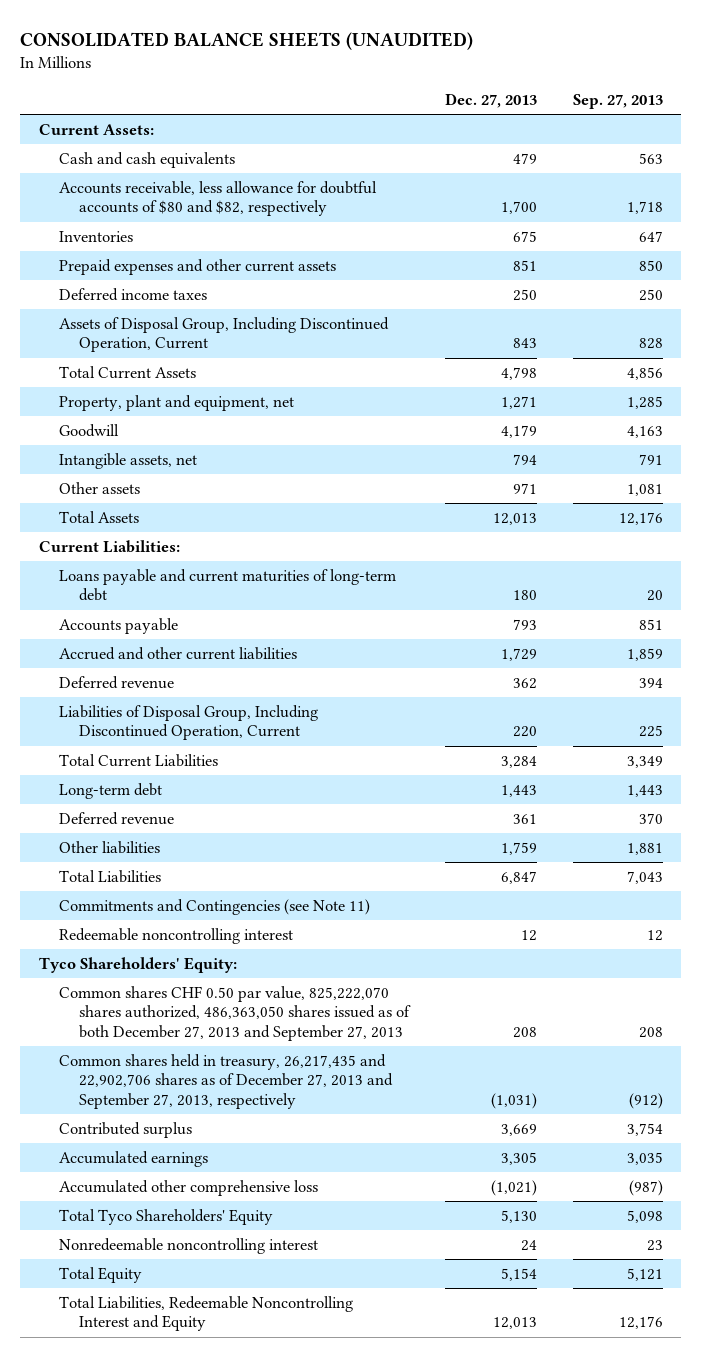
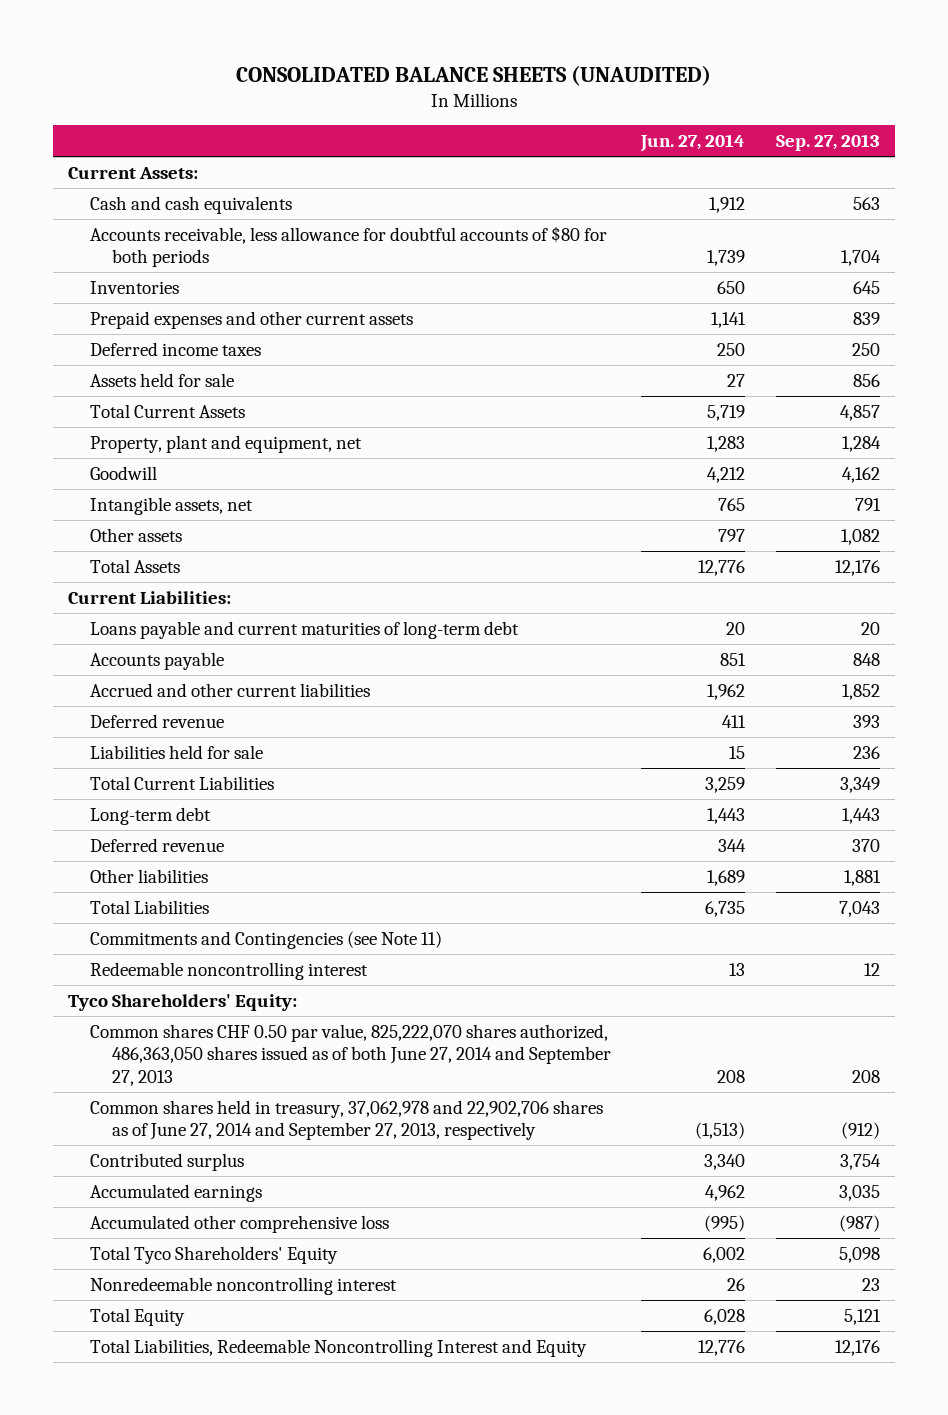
- | Dec. 27, 2013 | Sep. 27, 2013
+ | Jun. 27, 2014 | Sep. 27, 2013
- Accounts receivable, less allowance for doubtful accounts of $80 and $82, respectively | 1,700 | 1,718
- Inventories | 675 | 647
- Prepaid expenses and other current assets | 851 | 850
+ Accounts receivable, less allowance for doubtful accounts of $80 for both periods | 1,739 | 1,704
+ Inventories | 650 | 645
+ Prepaid expenses and other current assets | 1,141 | 839
- Assets of Disposal Group, Including Discontinued Operation, Current | 843 | 828
- Total Current Assets | 4,798 | 4,856
- Property, plant and equipment, net | 1,271 | 1,285
- Goodwill | 4,179 | 4,163
+ Assets held for sale | 27 | 856
+ Total Current Assets | 5,719 | 4,857
+ Property, plant and equipment, net | 1,283 | 1,284
+ Goodwill | 4,212 | 4,162
- Other assets | 971 | 1,081
+ Other assets | 797 | 1,082
- Accounts payable | 793 | 851
- Accrued and other current liabilities | 1,729 | 1,859
- Deferred revenue | 362 | 394
- Liabilities of Disposal Group, Including Discontinued Operation, Current | 220 | 225
+ Accounts payable | 851 | 848
+ Accrued and other current liabilities | 1,962 | 1,852
+ Deferred revenue | 411 | 393
+ Liabilities held for sale | 15 | 236
- Common shares CHF 0.50 par value, 825,222,070 shares authorized, 486,363,050 shares issued as of both December 27, 2013 and September 27, 2013 | 208 | 208
- Common shares held in treasury, 26,217,435 and 22,902,706 shares as of December 27, 2013 and September 27, 2013, respectively | (1,031) | (912)
+ Common shares CHF 0.50 par value, 825,222,070 shares authorized, 486,363,050 shares issued as of both June 27, 2014 and September 27, 2013 | 208 | 208
+ Common shares held in treasury, 37,062,978 and 22,902,706 shares as of June 27, 2014 and September 27, 2013, respectively | (1,513) | (912)

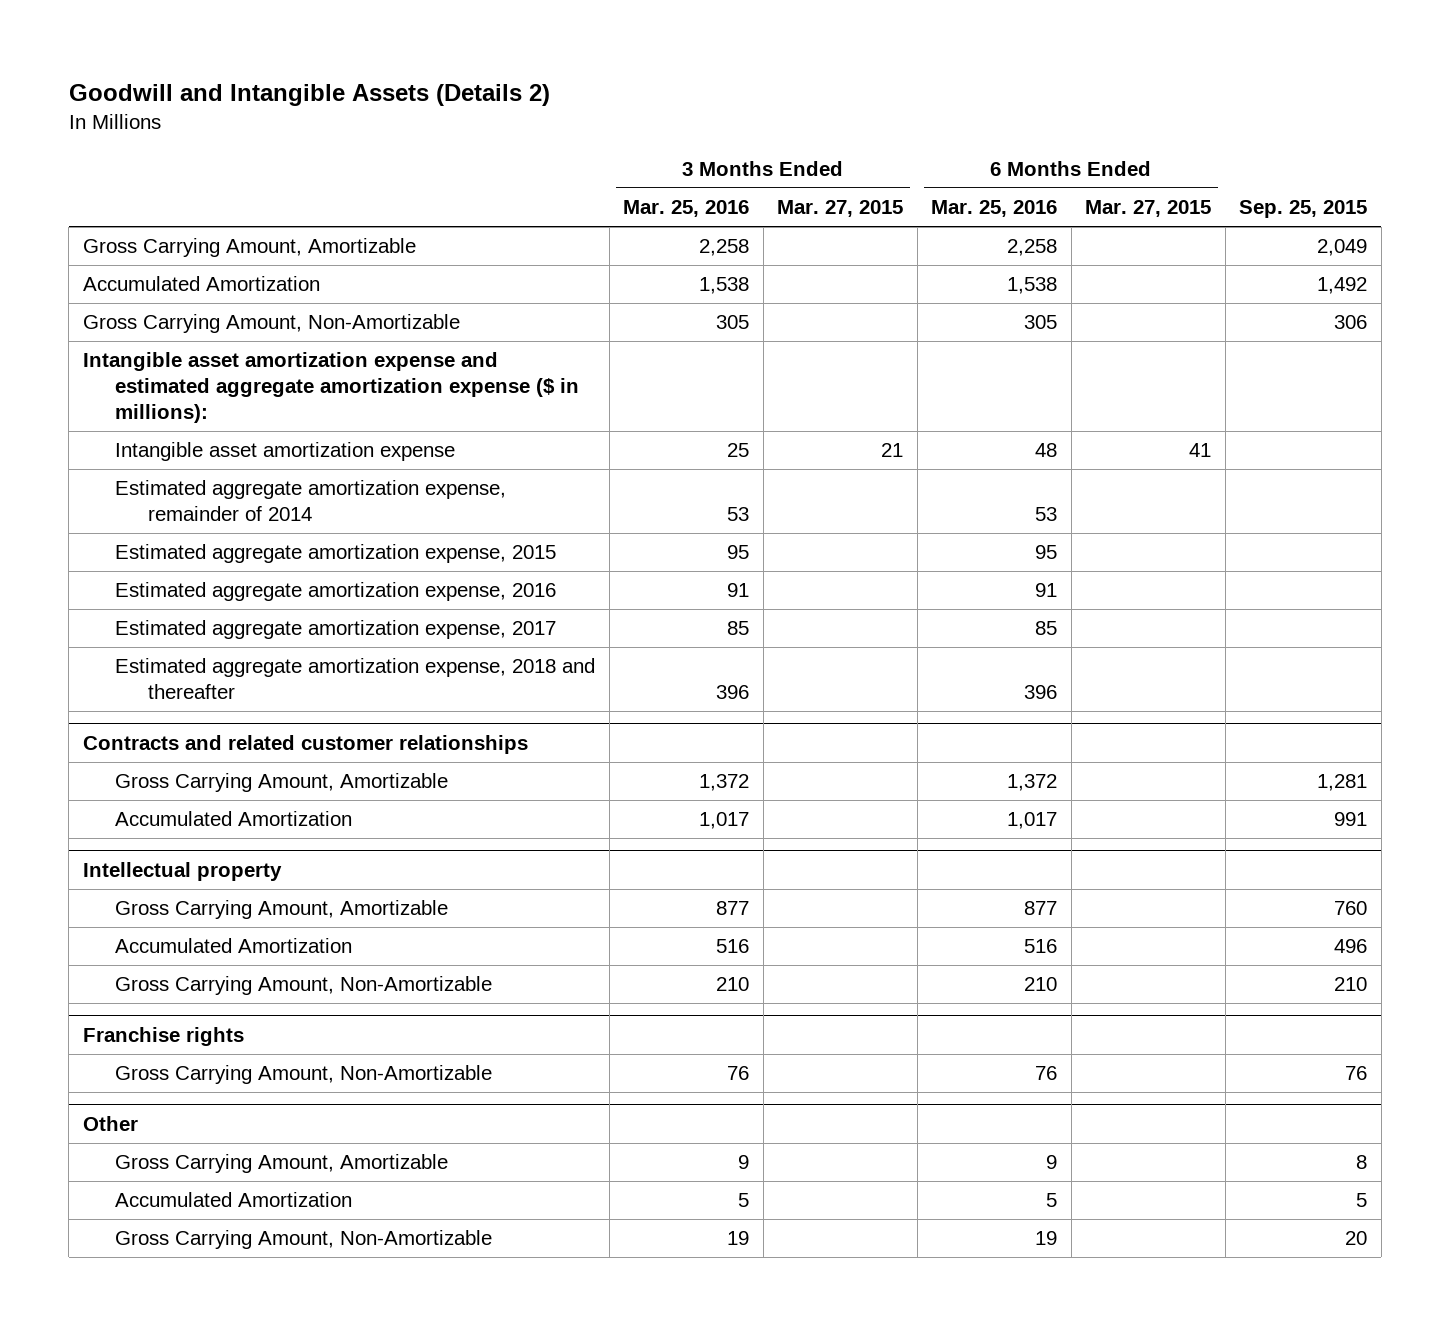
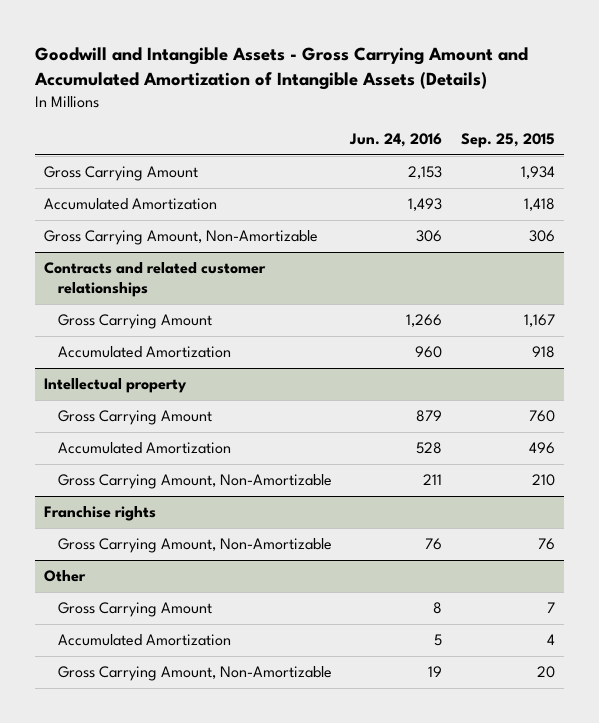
- Goodwill and Intangible Assets (Details 2)
+ Goodwill and Intangible Assets - Gross Carrying Amount and Accumulated Amortization of Intangible Assets (Details)
- | 3 Months Ended Mar. 25, 2016 | 3 Months Ended Mar. 27, 2015 | 6 Months Ended Mar. 25, 2016 | 6 Months Ended Mar. 27, 2015 | Sep. 25, 2015
+ | Jun. 24, 2016 | Sep. 25, 2015
- Gross Carrying Amount, Amortizable | 2,258 | | 2,258 | | 2,049
- Accumulated Amortization | 1,538 | | 1,538 | | 1,492
+ Gross Carrying Amount | 2,153 | 1,934
+ Accumulated Amortization | 1,493 | 1,418
- Intangible asset amortization expense and estimated aggregate amortization expense ($ in millions):
- Intangible asset amortization expense | 25 | 21 | 48 | 41 |
- Estimated aggregate amortization expense, remainder of 2014 | 53 | | 53 | |
- Estimated aggregate amortization expense, 2015 | 95 | | 95 | |
- Estimated aggregate amortization expense, 2016 | 91 | | 91 | |
- Estimated aggregate amortization expense, 2017 | 85 | | 85 | |
- Estimated aggregate amortization expense, 2018 and thereafter | 396 | | 396 | |
@ Contracts and related customer relationships
- Gross Carrying Amount, Amortizable | 1,372 | | 1,372 | | 1,281
- Accumulated Amortization | 1,017 | | 1,017 | | 991
+ Gross Carrying Amount | 1,266 | 1,167
+ Accumulated Amortization | 960 | 918
@ Intellectual property
- Gross Carrying Amount, Amortizable | 877 | | 877 | | 760
+ Gross Carrying Amount | 879 | 760
@ Other
- Gross Carrying Amount, Amortizable | 9 | | 9 | | 8
- Accumulated Amortization | 5 | | 5 | | 5
+ Gross Carrying Amount | 8 | 7
+ Accumulated Amortization | 5 | 4

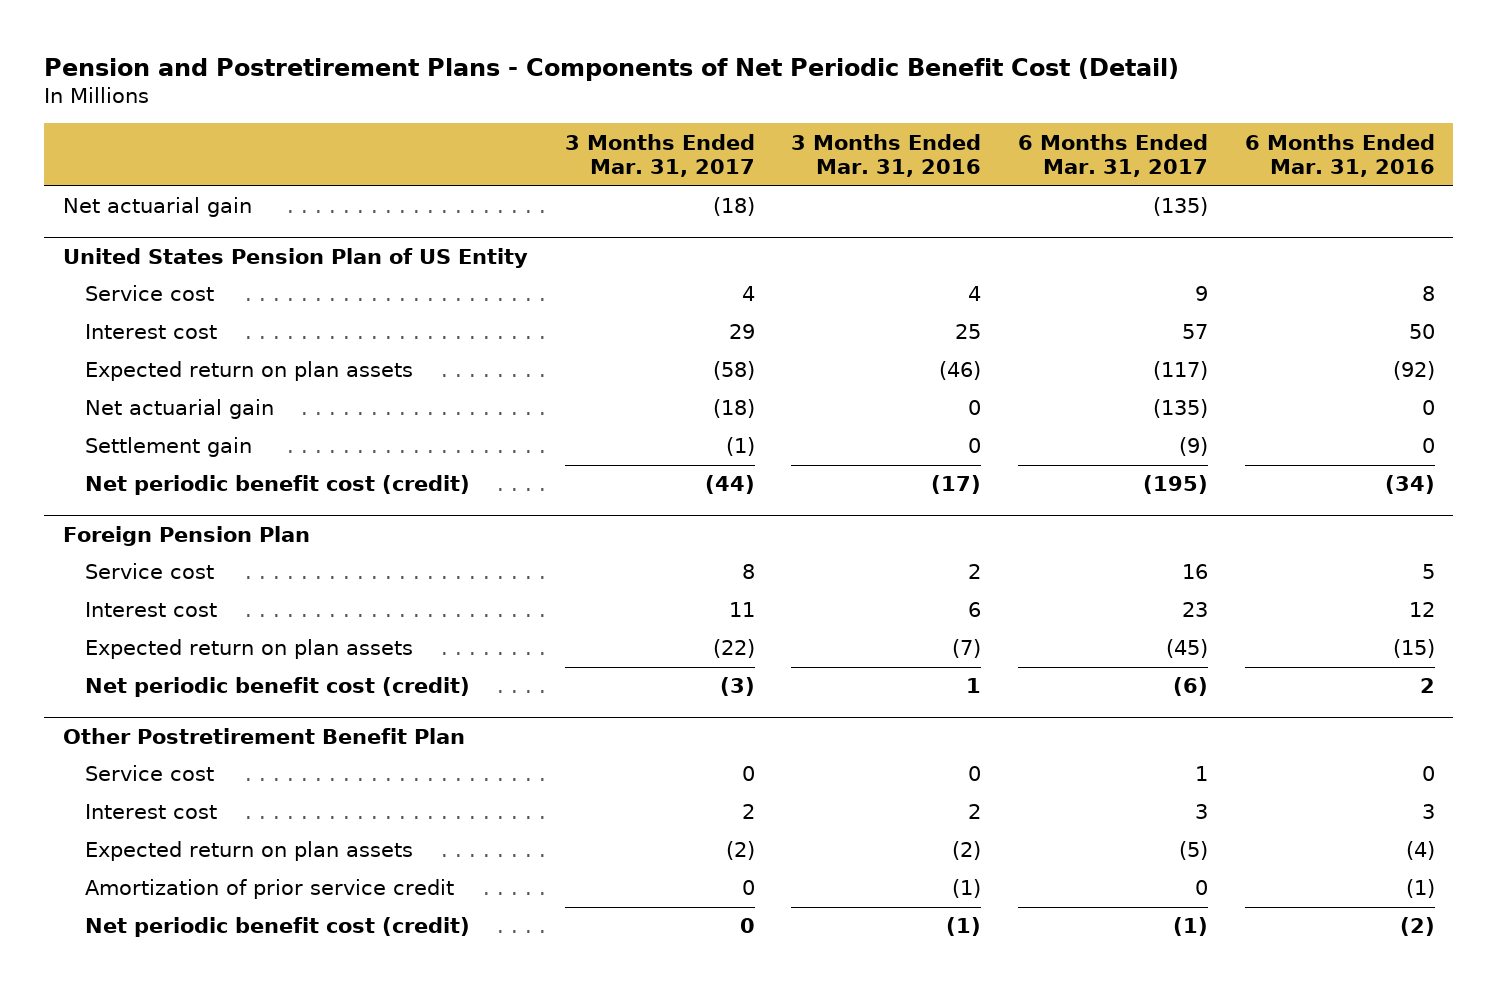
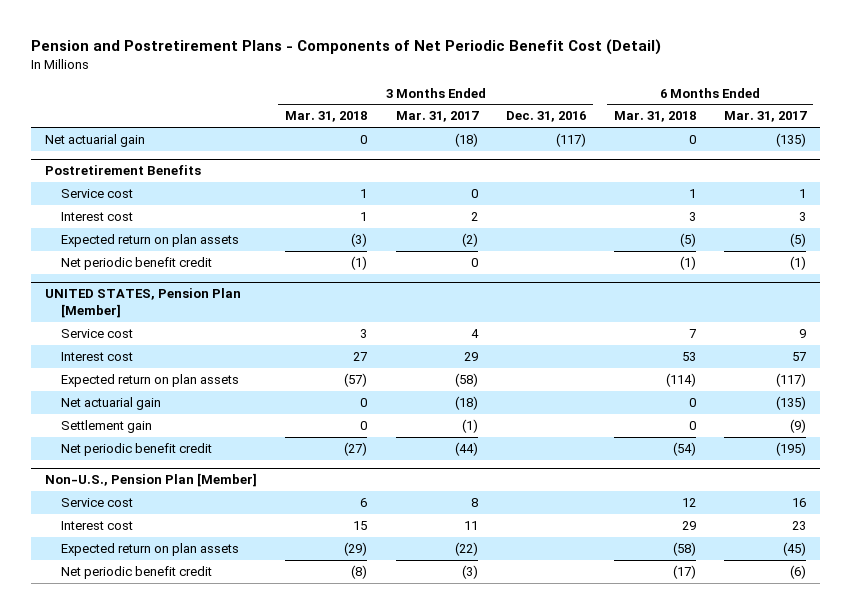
- | 3 Months Ended Mar. 31, 2017 | 3 Months Ended Mar. 31, 2016 | 6 Months Ended Mar. 31, 2017 | 6 Months Ended Mar. 31, 2016
+ | 3 Months Ended Mar. 31, 2018 | 3 Months Ended Mar. 31, 2017 | 3 Months Ended Dec. 31, 2016 | 6 Months Ended Mar. 31, 2018 | 6 Months Ended Mar. 31, 2017
- United States Pension Plan of US Entity
+ Postretirement Benefits
+ Service cost | 1 | 0 | | 1 | 1
+ Interest cost | 1 | 2 | | 3 | 3
+ Expected return on plan assets | (3) | (2) | | (5) | (5)
+ Net periodic benefit credit | (1) | 0 | | (1) | (1)
+ UNITED STATES, Pension Plan [Member]
- Net periodic benefit cost (credit) | (44) | (17) | (195) | (34)
- Foreign Pension Plan
+ Net periodic benefit credit | (27) | (44) | | (54) | (195)
+ Non-U.S., Pension Plan [Member]
- Net periodic benefit cost (credit) | (3) | 1 | (6) | 2
- Other Postretirement Benefit Plan
- Service cost | 0 | 0 | 1 | 0
- Interest cost | 2 | 2 | 3 | 3
- Expected return on plan assets | (2) | (2) | (5) | (4)
- Amortization of prior service credit | 0 | (1) | 0 | (1)
- Net periodic benefit cost (credit) | 0 | (1) | (1) | (2)
+ Net periodic benefit credit | (8) | (3) | | (17) | (6)

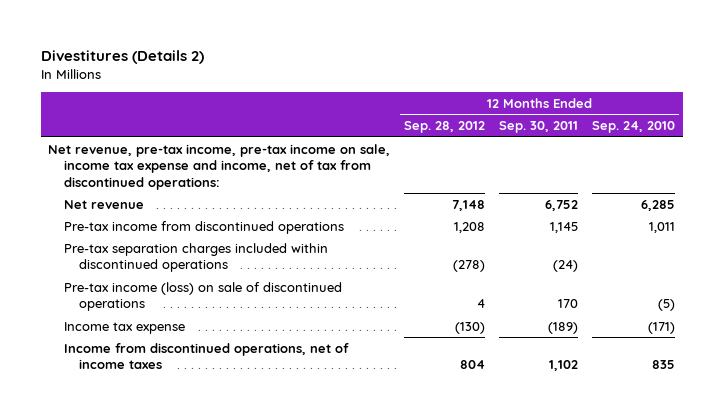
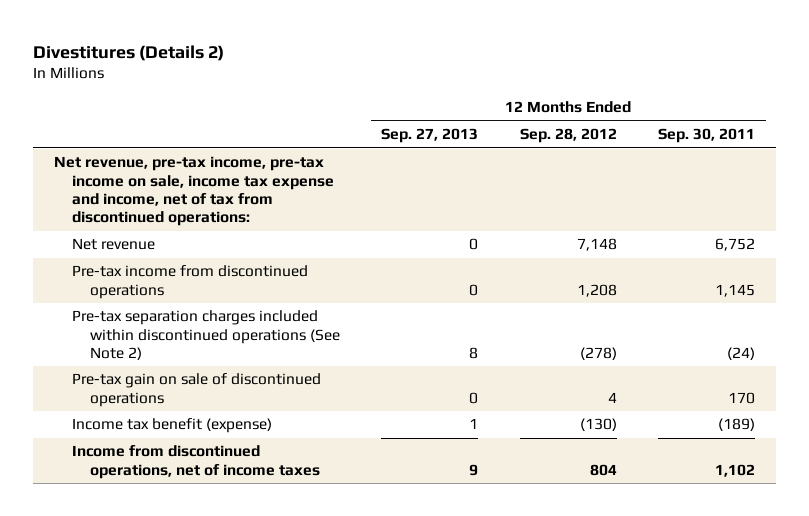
- | 12 Months Ended Sep. 28, 2012 | 12 Months Ended Sep. 30, 2011 | 12 Months Ended Sep. 24, 2010
+ | 12 Months Ended Sep. 27, 2013 | 12 Months Ended Sep. 28, 2012 | 12 Months Ended Sep. 30, 2011
- Pre-tax separation charges included within discontinued operations | (278) | (24) |
- Pre-tax income (loss) on sale of discontinued operations | 4 | 170 | (5)
- Income tax expense | (130) | (189) | (171)
+ Pre-tax separation charges included within discontinued operations (See Note 2) | 8 | (278) | (24)
+ Pre-tax gain on sale of discontinued operations | 0 | 4 | 170
+ Income tax benefit (expense) | 1 | (130) | (189)

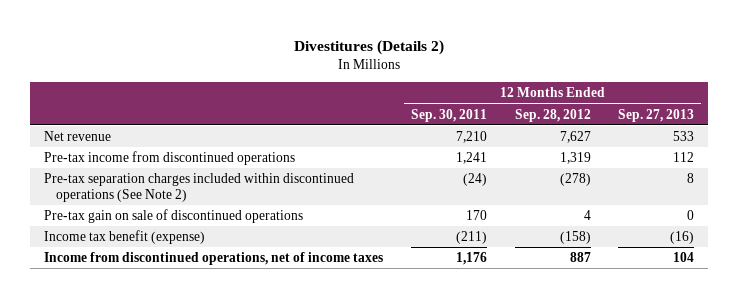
- | 12 Months Ended Sep. 27, 2013 | 12 Months Ended Sep. 28, 2012 | 12 Months Ended Sep. 30, 2011
+ | 12 Months Ended Sep. 30, 2011 | 12 Months Ended Sep. 28, 2012 | 12 Months Ended Sep. 27, 2013
- Net revenue, pre-tax income, pre-tax income on sale, income tax expense and income, net of tax from discontinued operations:
- Net revenue | 0 | 7,148 | 6,752
- Pre-tax income from discontinued operations | 0 | 1,208 | 1,145
+ Net revenue | 7,210 | 7,627 | 533
+ Pre-tax income from discontinued operations | 1,241 | 1,319 | 112
- Income tax benefit (expense) | 1 | (130) | (189)
- Income from discontinued operations, net of income taxes | 9 | 804 | 1,102
+ Income tax benefit (expense) | (211) | (158) | (16)
+ Income from discontinued operations, net of income taxes | 1,176 | 887 | 104

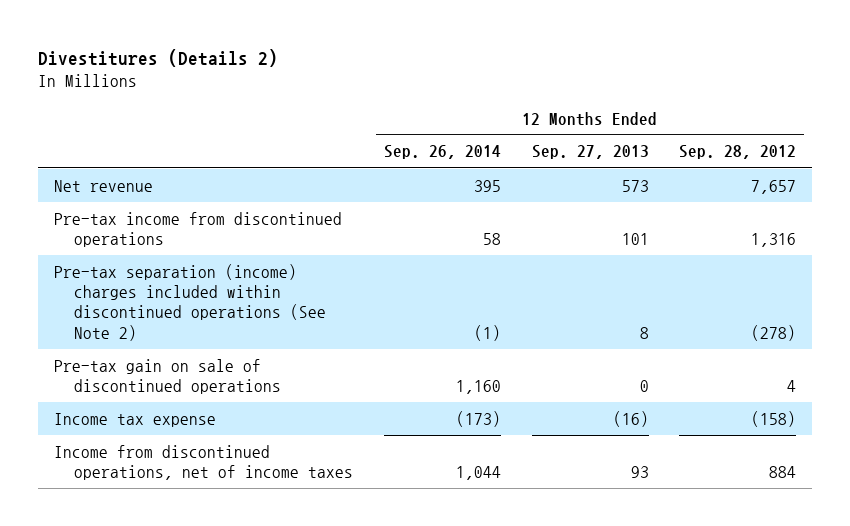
- | 12 Months Ended Sep. 30, 2011 | 12 Months Ended Sep. 28, 2012 | 12 Months Ended Sep. 27, 2013
+ | 12 Months Ended Sep. 26, 2014 | 12 Months Ended Sep. 27, 2013 | 12 Months Ended Sep. 28, 2012
- Net revenue | 7,210 | 7,627 | 533
- Pre-tax income from discontinued operations | 1,241 | 1,319 | 112
- Pre-tax separation charges included within discontinued operations (See Note 2) | (24) | (278) | 8
+ Net revenue | 395 | 573 | 7,657
+ Pre-tax income from discontinued operations | 58 | 101 | 1,316
+ Pre-tax separation (income) charges included within discontinued operations (See Note 2) | (1) | 8 | (278)
- Income tax benefit (expense) | (211) | (158) | (16)
- Income from discontinued operations, net of income taxes | 1,176 | 887 | 104
+ Income tax expense | (173) | (16) | (158)
+ Income from discontinued operations, net of income taxes | 1,044 | 93 | 884

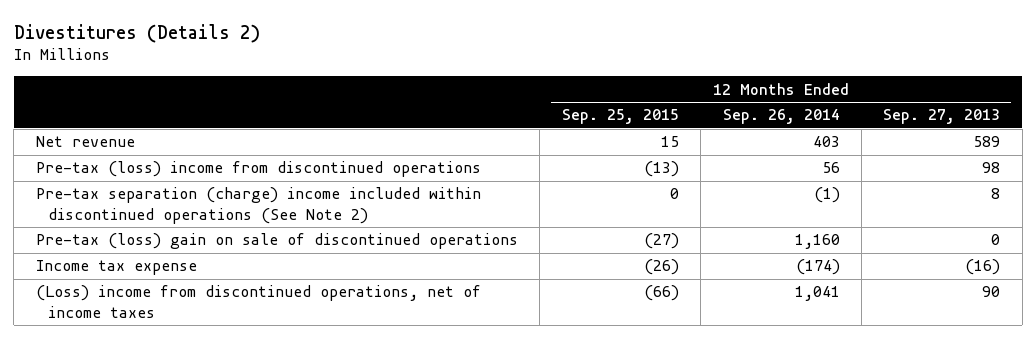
- | 12 Months Ended Sep. 26, 2014 | 12 Months Ended Sep. 27, 2013 | 12 Months Ended Sep. 28, 2012
+ | 12 Months Ended Sep. 25, 2015 | 12 Months Ended Sep. 26, 2014 | 12 Months Ended Sep. 27, 2013
- Net revenue | 395 | 573 | 7,657
- Pre-tax income from discontinued operations | 58 | 101 | 1,316
- Pre-tax separation (income) charges included within discontinued operations (See Note 2) | (1) | 8 | (278)
- Pre-tax gain on sale of discontinued operations | 1,160 | 0 | 4
- Income tax expense | (173) | (16) | (158)
- Income from discontinued operations, net of income taxes | 1,044 | 93 | 884
+ Net revenue | 15 | 403 | 589
+ Pre-tax (loss) income from discontinued operations | (13) | 56 | 98
+ Pre-tax separation (charge) income included within discontinued operations (See Note 2) | 0 | (1) | 8
+ Pre-tax (loss) gain on sale of discontinued operations | (27) | 1,160 | 0
+ Income tax expense | (26) | (174) | (16)
+ (Loss) income from discontinued operations, net of income taxes | (66) | 1,041 | 90

